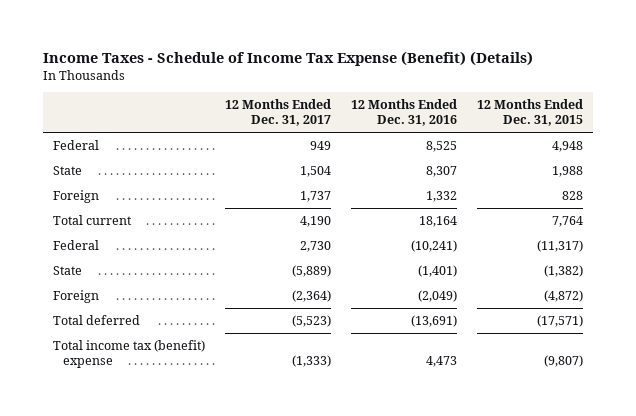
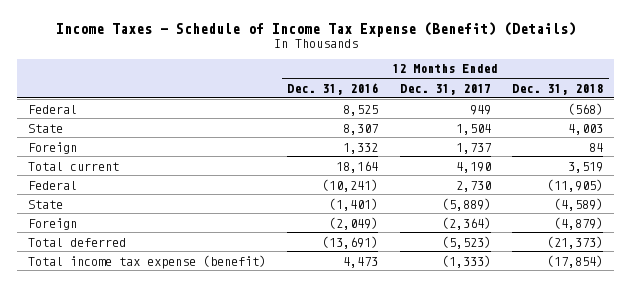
- | 12 Months Ended Dec. 31, 2017 | 12 Months Ended Dec. 31, 2016 | 12 Months Ended Dec. 31, 2015
+ | 12 Months Ended Dec. 31, 2016 | 12 Months Ended Dec. 31, 2017 | 12 Months Ended Dec. 31, 2018
- Total income tax (benefit) expense | (1,333) | 4,473 | (9,807)
+ Total income tax expense (benefit) | 4,473 | (1,333) | (17,854)

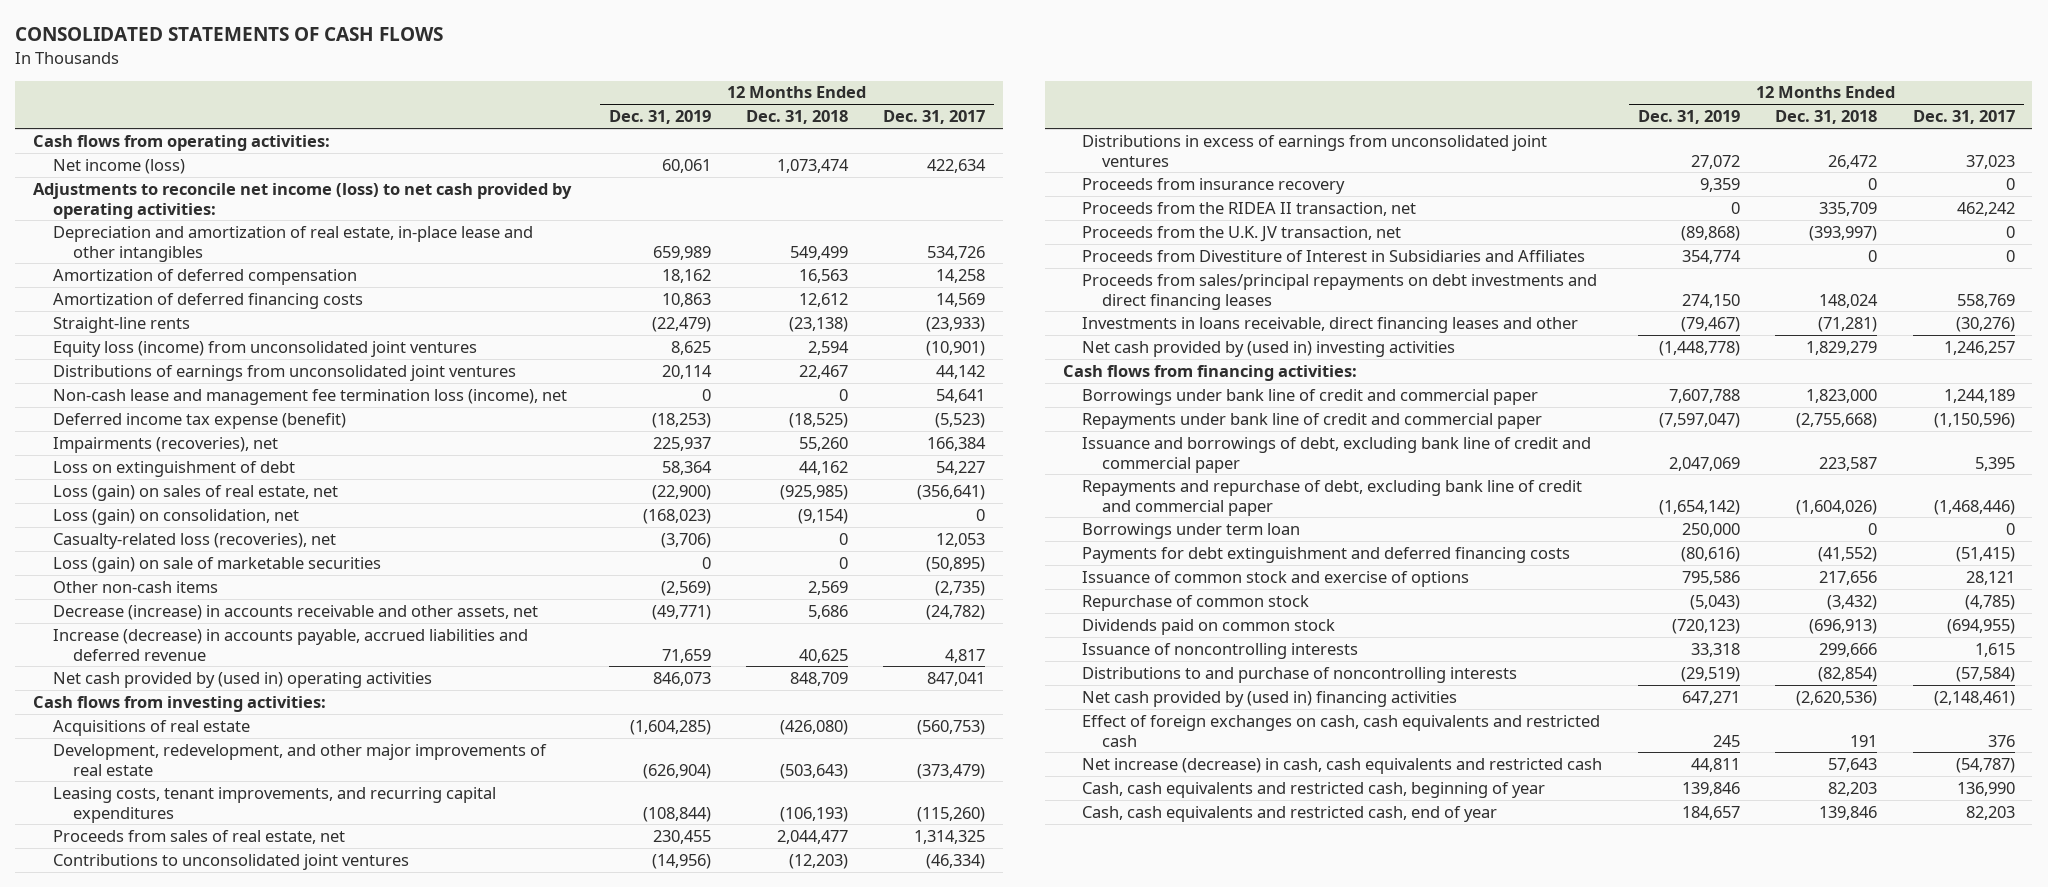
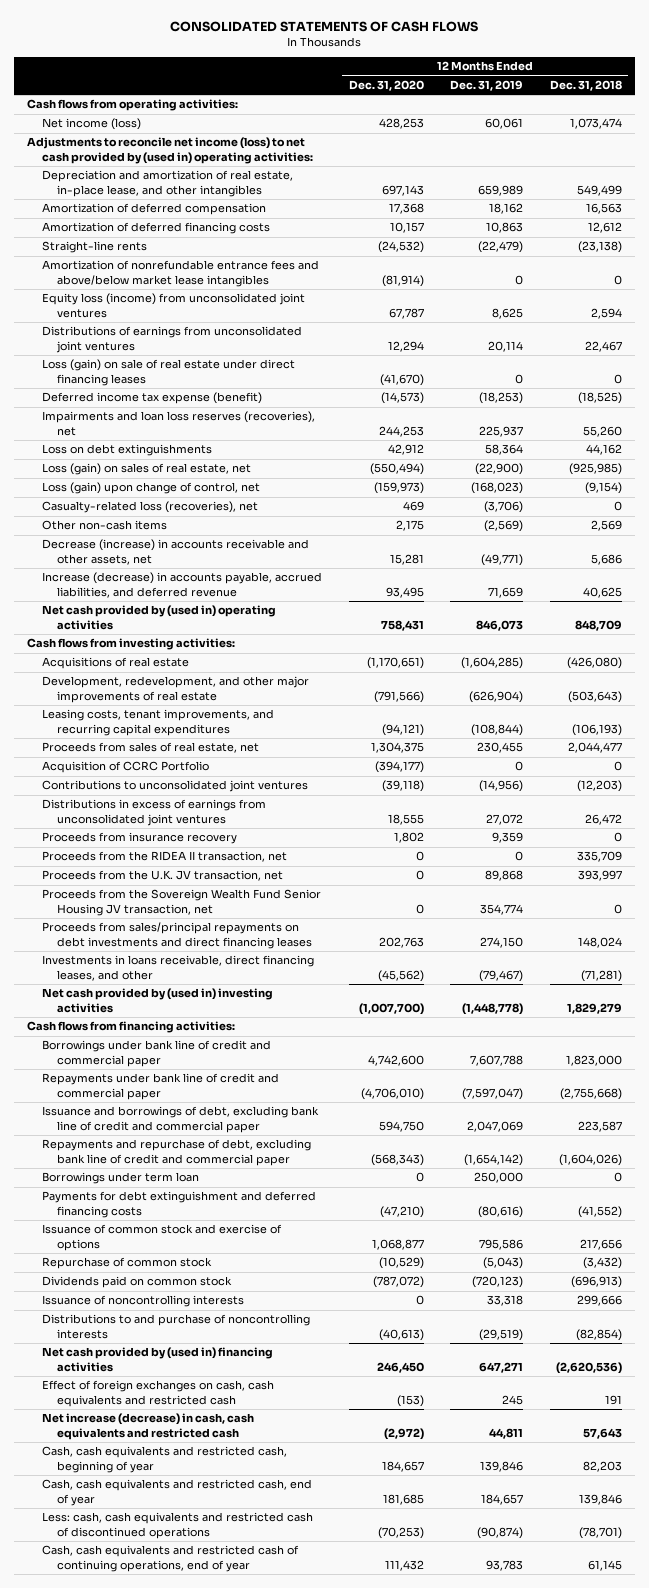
- | 12 Months Ended Dec. 31, 2019 | 12 Months Ended Dec. 31, 2018 | 12 Months Ended Dec. 31, 2017
+ | 12 Months Ended Dec. 31, 2020 | 12 Months Ended Dec. 31, 2019 | 12 Months Ended Dec. 31, 2018
- Adjustments to reconcile net income (loss) to net cash provided by operating activities:
- Depreciation and amortization of real estate, in-place lease and other intangibles | 659,989 | 549,499 | 534,726
+ Adjustments to reconcile net income (loss) to net cash provided by (used in) operating activities:
+ Depreciation and amortization of real estate, in-place lease, and other intangibles | 697,143 | 659,989 | 549,499
+ Amortization of nonrefundable entrance fees and above/below market lease intangibles | (81,914) | 0 | 0
- Non-cash lease and management fee termination loss (income), net | 0 | 0 | 54,641
+ Loss (gain) on sale of real estate under direct financing leases | (41,670) | 0 | 0
- Impairments (recoveries), net | 225,937 | 55,260 | 166,384
- Loss on extinguishment of debt | 58,364 | 44,162 | 54,227
+ Impairments and loan loss reserves (recoveries), net | 244,253 | 225,937 | 55,260
+ Loss on debt extinguishments | 42,912 | 58,364 | 44,162
- Loss (gain) on consolidation, net | (168,023) | (9,154) | 0
+ Loss (gain) upon change of control, net | (159,973) | (168,023) | (9,154)
- Loss (gain) on sale of marketable securities | 0 | 0 | (50,895)
- Increase (decrease) in accounts payable, accrued liabilities and deferred revenue | 71,659 | 40,625 | 4,817
+ Increase (decrease) in accounts payable, accrued liabilities, and deferred revenue | 93,495 | 71,659 | 40,625
+ Acquisition of CCRC Portfolio | (394,177) | 0 | 0
- Proceeds from the U.K. JV transaction, net | (89,868) | (393,997) | 0
- Proceeds from Divestiture of Interest in Subsidiaries and Affiliates | 354,774 | 0 | 0
+ Proceeds from the U.K. JV transaction, net | 0 | 89,868 | 393,997
+ Proceeds from the Sovereign Wealth Fund Senior Housing JV transaction, net | 0 | 354,774 | 0
- Investments in loans receivable, direct financing leases and other | (79,467) | (71,281) | (30,276)
+ Investments in loans receivable, direct financing leases, and other | (45,562) | (79,467) | (71,281)
+ Less: cash, cash equivalents and restricted cash of discontinued operations | (70,253) | (90,874) | (78,701)
+ Cash, cash equivalents and restricted cash of continuing operations, end of year | 111,432 | 93,783 | 61,145

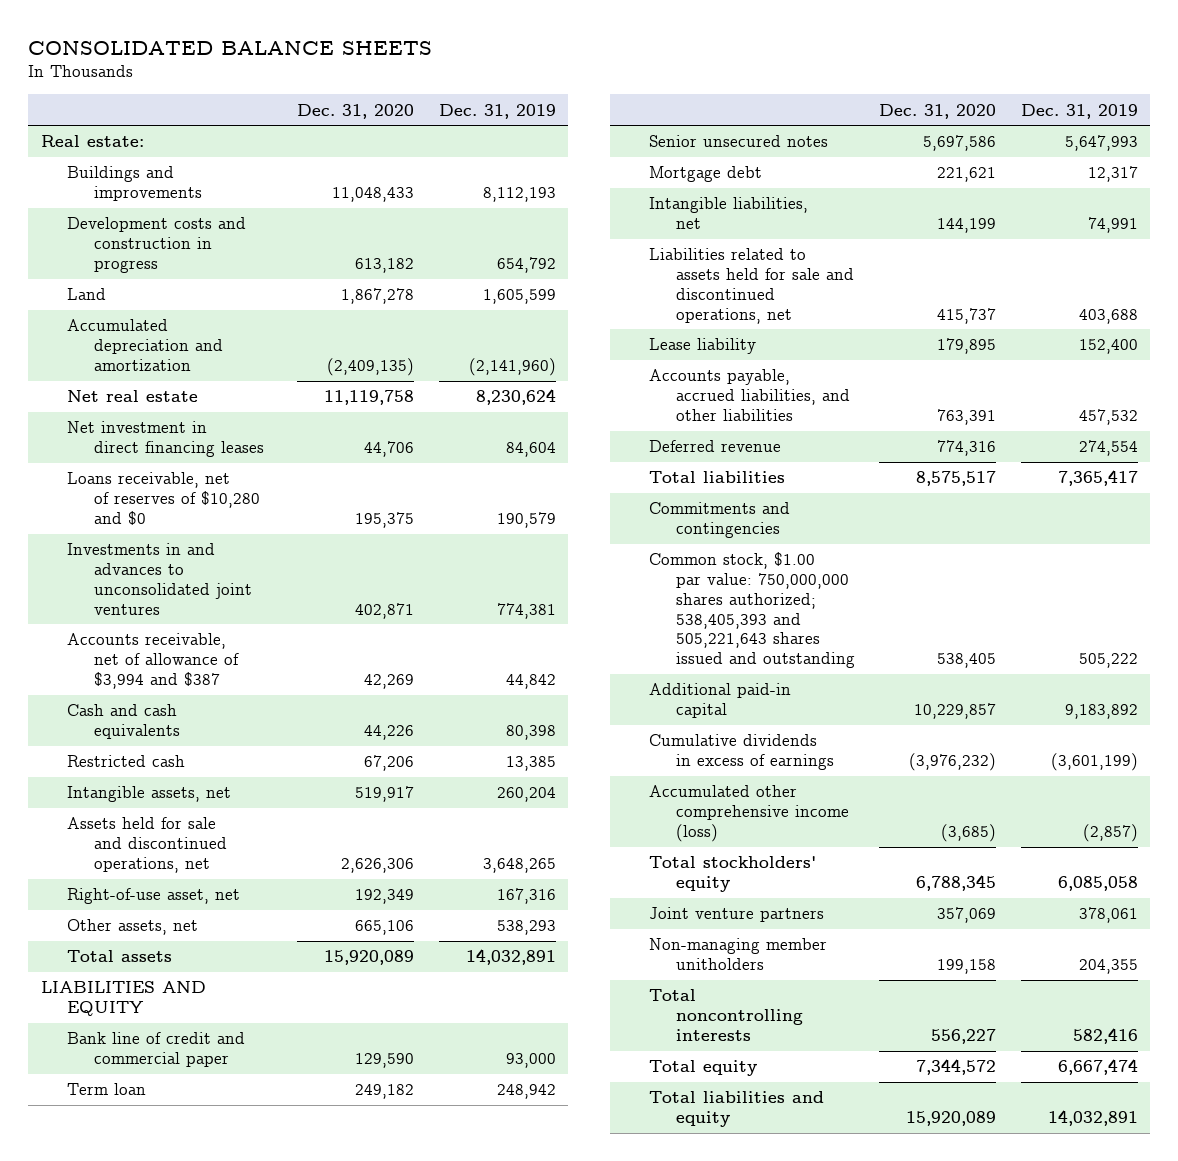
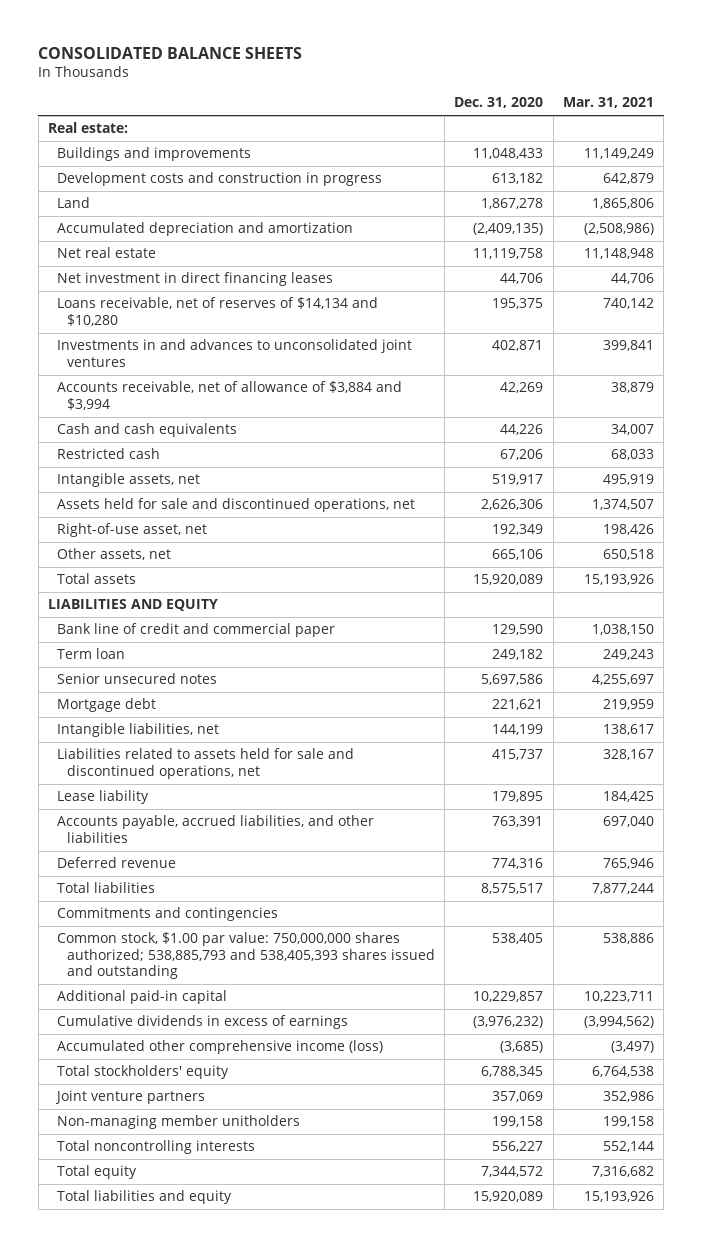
- | Dec. 31, 2020 | Dec. 31, 2019
+ | Dec. 31, 2020 | Mar. 31, 2021
- Loans receivable, net of reserves of $10,280 and $0 | 195,375 | 190,579
+ Loans receivable, net of reserves of $14,134 and $10,280 | 195,375 | 740,142
- Accounts receivable, net of allowance of $3,994 and $387 | 42,269 | 44,842
+ Accounts receivable, net of allowance of $3,884 and $3,994 | 42,269 | 38,879
- Common stock, $1.00 par value: 750,000,000 shares authorized; 538,405,393 and 505,221,643 shares issued and outstanding | 538,405 | 505,222
+ Common stock, $1.00 par value: 750,000,000 shares authorized; 538,885,793 and 538,405,393 shares issued and outstanding | 538,405 | 538,886

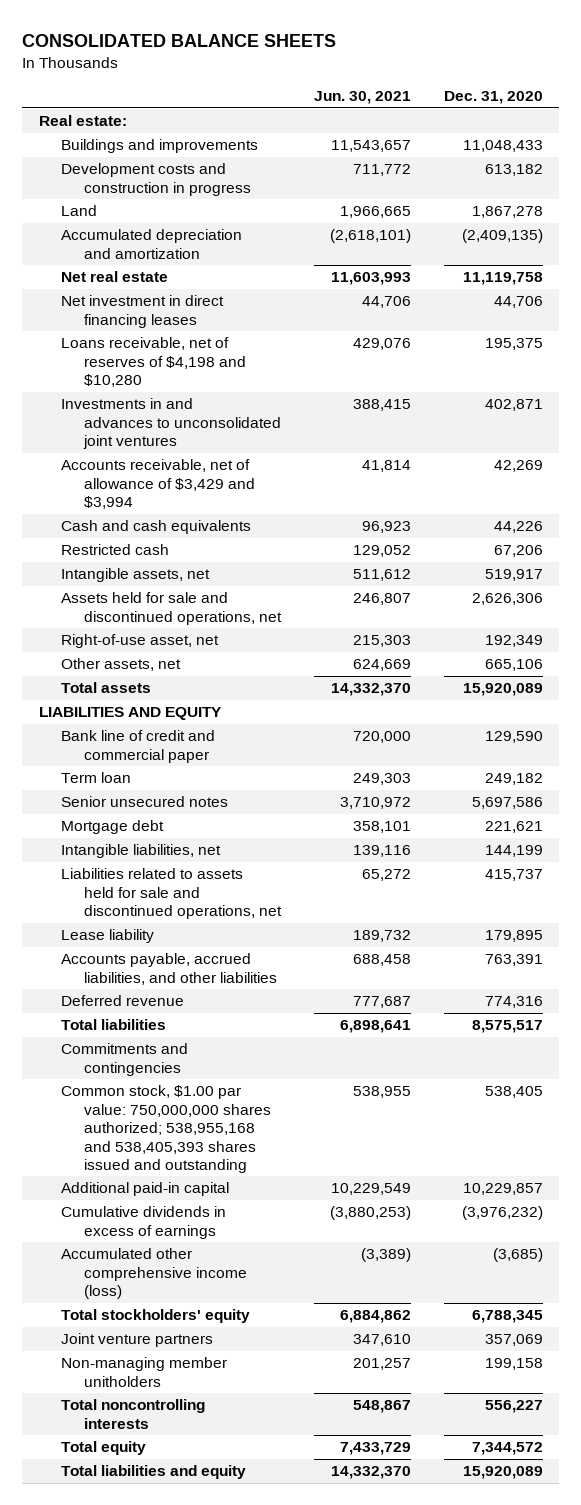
- | Dec. 31, 2020 | Mar. 31, 2021
+ | Jun. 30, 2021 | Dec. 31, 2020
- Loans receivable, net of reserves of $14,134 and $10,280 | 195,375 | 740,142
+ Loans receivable, net of reserves of $4,198 and $10,280 | 429,076 | 195,375
- Accounts receivable, net of allowance of $3,884 and $3,994 | 42,269 | 38,879
+ Accounts receivable, net of allowance of $3,429 and $3,994 | 41,814 | 42,269
- Common stock, $1.00 par value: 750,000,000 shares authorized; 538,885,793 and 538,405,393 shares issued and outstanding | 538,405 | 538,886
+ Common stock, $1.00 par value: 750,000,000 shares authorized; 538,955,168 and 538,405,393 shares issued and outstanding | 538,955 | 538,405

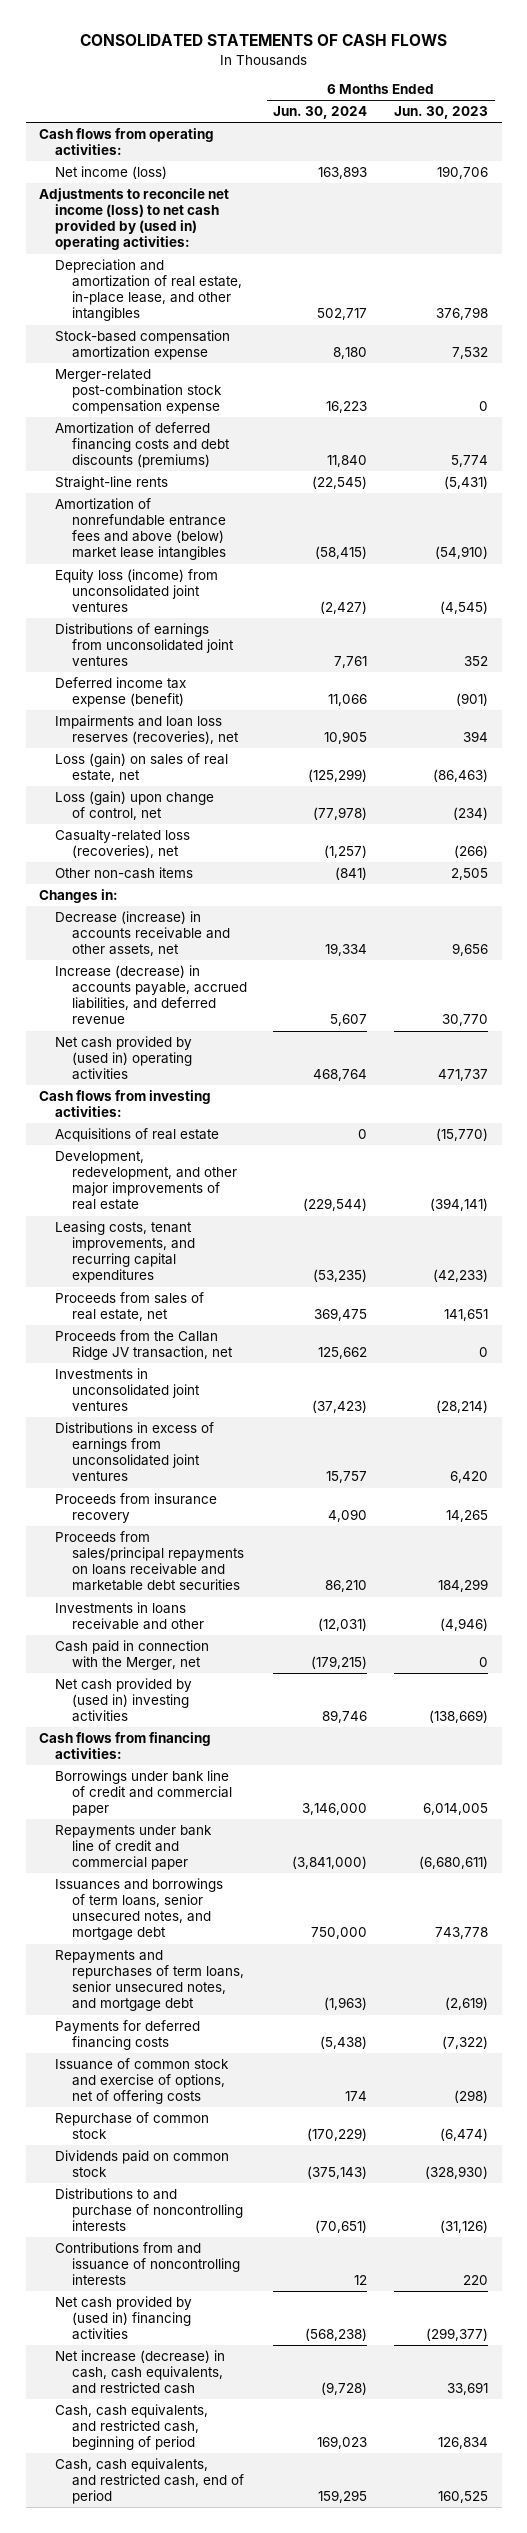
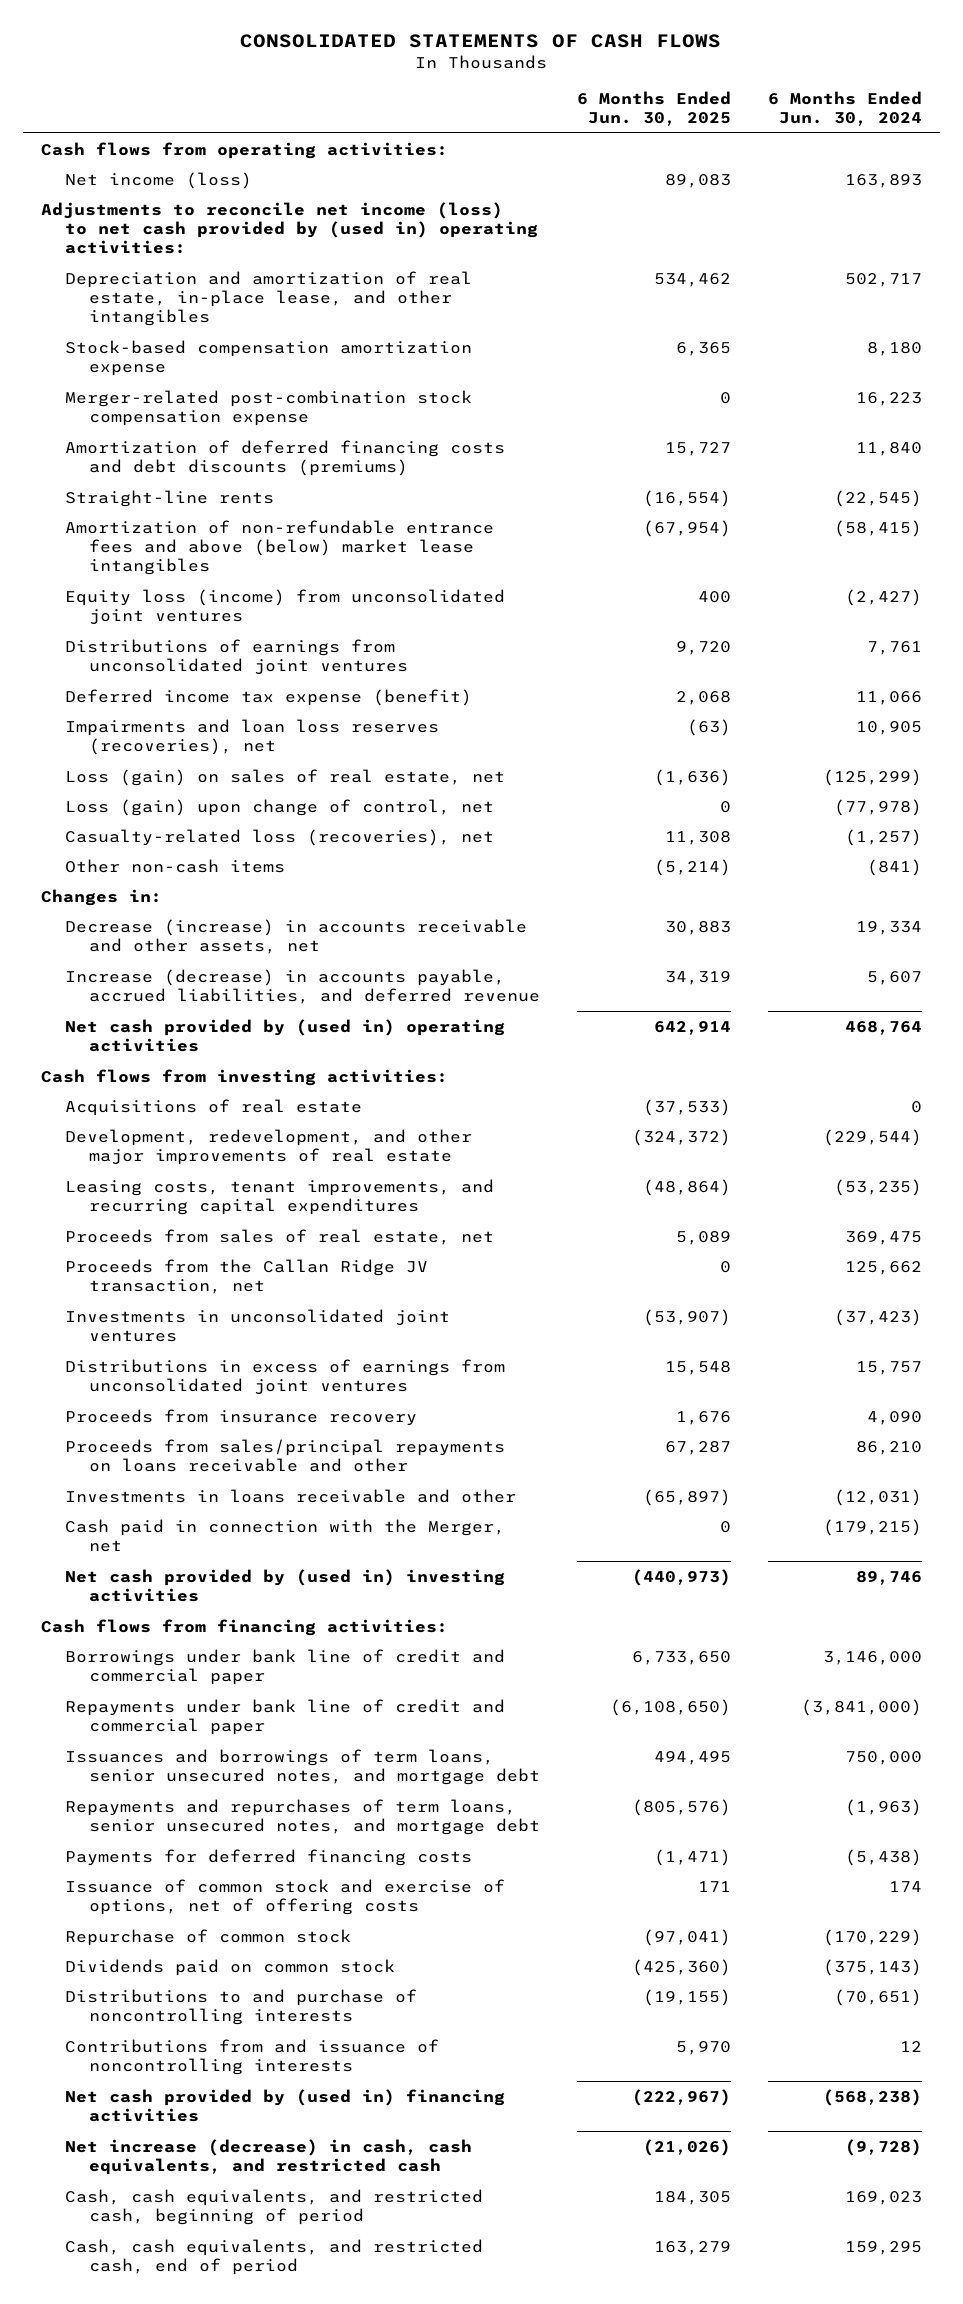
- | 6 Months Ended Jun. 30, 2024 | 6 Months Ended Jun. 30, 2023
+ | 6 Months Ended Jun. 30, 2025 | 6 Months Ended Jun. 30, 2024
- Amortization of nonrefundable entrance fees and above (below) market lease intangibles | (58,415) | (54,910)
+ Amortization of non-refundable entrance fees and above (below) market lease intangibles | (67,954) | (58,415)
- Proceeds from sales/principal repayments on loans receivable and marketable debt securities | 86,210 | 184,299
+ Proceeds from sales/principal repayments on loans receivable and other | 67,287 | 86,210

